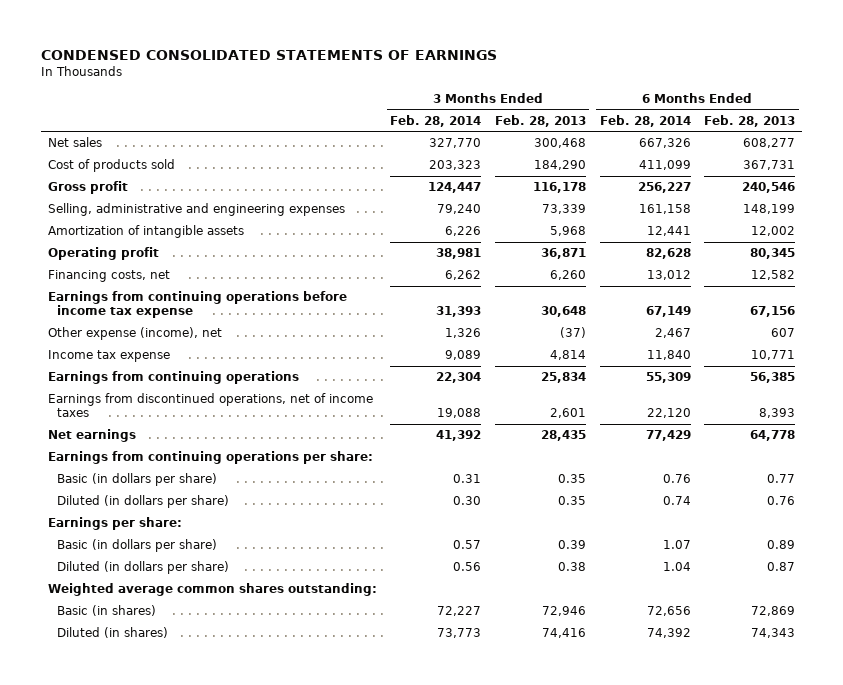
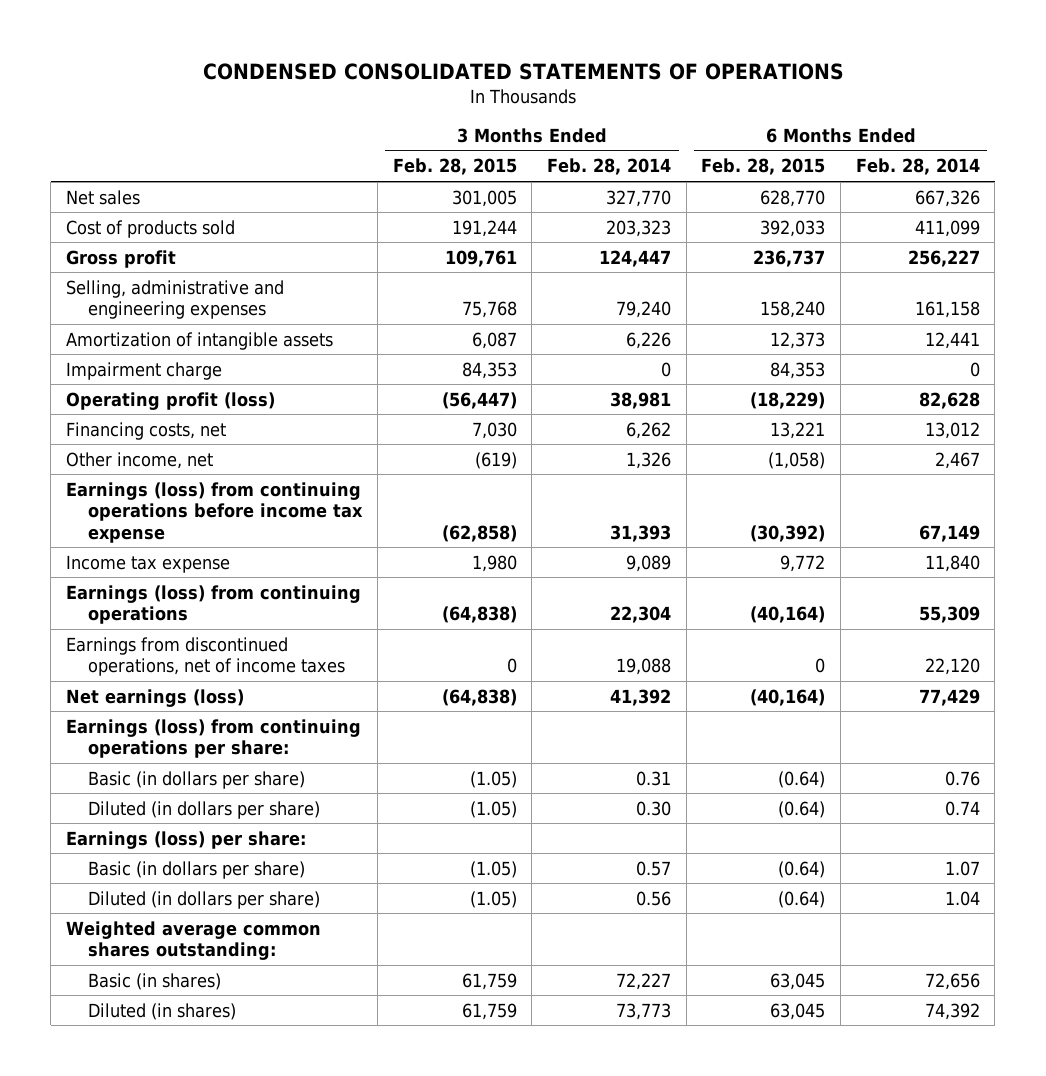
- CONDENSED CONSOLIDATED STATEMENTS OF EARNINGS
+ CONDENSED CONSOLIDATED STATEMENTS OF OPERATIONS
- | 3 Months Ended Feb. 28, 2014 | 3 Months Ended Feb. 28, 2013 | 6 Months Ended Feb. 28, 2014 | 6 Months Ended Feb. 28, 2013
+ | 3 Months Ended Feb. 28, 2015 | 3 Months Ended Feb. 28, 2014 | 6 Months Ended Feb. 28, 2015 | 6 Months Ended Feb. 28, 2014
- Operating profit | 38,981 | 36,871 | 82,628 | 80,345
+ Impairment charge | 84,353 | 0 | 84,353 | 0
+ Operating profit (loss) | (56,447) | 38,981 | (18,229) | 82,628
- Earnings from continuing operations before income tax expense | 31,393 | 30,648 | 67,149 | 67,156
- Other expense (income), net | 1,326 | (37) | 2,467 | 607
+ Other income, net | (619) | 1,326 | (1,058) | 2,467
+ Earnings (loss) from continuing operations before income tax expense | (62,858) | 31,393 | (30,392) | 67,149
- Earnings from continuing operations | 22,304 | 25,834 | 55,309 | 56,385
+ Earnings (loss) from continuing operations | (64,838) | 22,304 | (40,164) | 55,309
- Net earnings | 41,392 | 28,435 | 77,429 | 64,778
- Earnings from continuing operations per share:
+ Net earnings (loss) | (64,838) | 41,392 | (40,164) | 77,429
+ Earnings (loss) from continuing operations per share:
- Earnings per share:
+ Earnings (loss) per share:

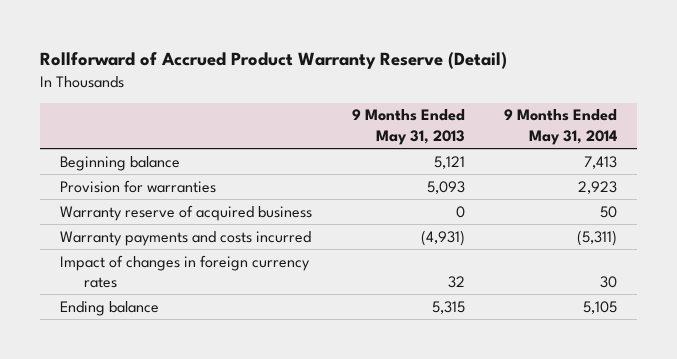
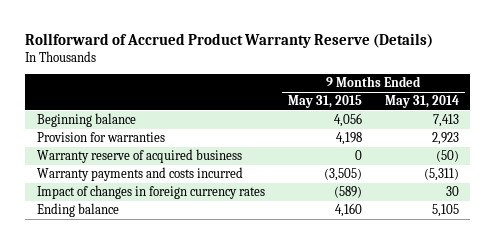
- Rollforward of Accrued Product Warranty Reserve (Detail)
+ Rollforward of Accrued Product Warranty Reserve (Details)
- | 9 Months Ended May 31, 2013 | 9 Months Ended May 31, 2014
+ | 9 Months Ended May 31, 2015 | 9 Months Ended May 31, 2014
- Warranty reserve of acquired business | 0 | 50
+ Warranty reserve of acquired business | 0 | (50)

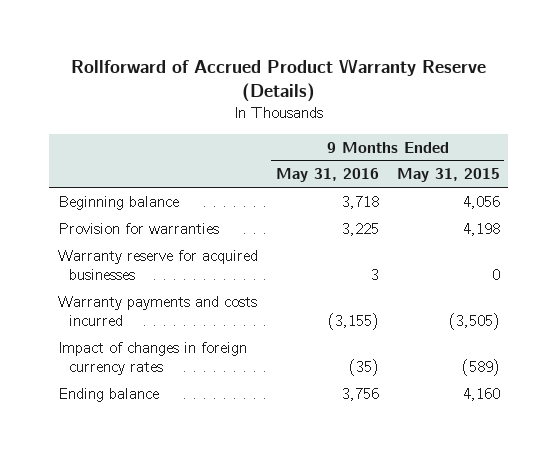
- | 9 Months Ended May 31, 2015 | 9 Months Ended May 31, 2014
+ | 9 Months Ended May 31, 2016 | 9 Months Ended May 31, 2015
- Warranty reserve of acquired business | 0 | (50)
+ Warranty reserve for acquired businesses | 3 | 0

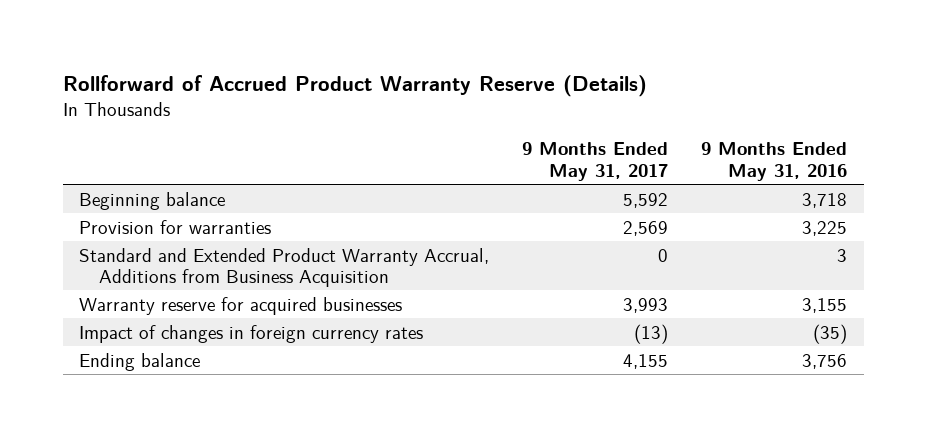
- | 9 Months Ended May 31, 2016 | 9 Months Ended May 31, 2015
+ | 9 Months Ended May 31, 2017 | 9 Months Ended May 31, 2016
- Warranty reserve for acquired businesses | 3 | 0
- Warranty payments and costs incurred | (3,155) | (3,505)
+ Standard and Extended Product Warranty Accrual, Additions from Business Acquisition | 0 | 3
+ Warranty reserve for acquired businesses | 3,993 | 3,155

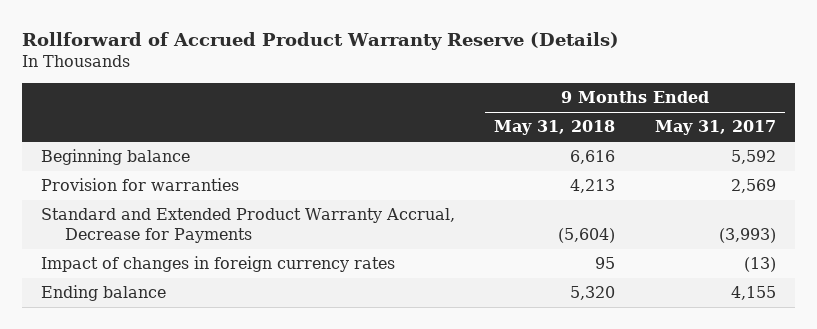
- | 9 Months Ended May 31, 2017 | 9 Months Ended May 31, 2016
+ | 9 Months Ended May 31, 2018 | 9 Months Ended May 31, 2017
- Standard and Extended Product Warranty Accrual, Additions from Business Acquisition | 0 | 3
- Warranty reserve for acquired businesses | 3,993 | 3,155
+ Standard and Extended Product Warranty Accrual, Decrease for Payments | (5,604) | (3,993)

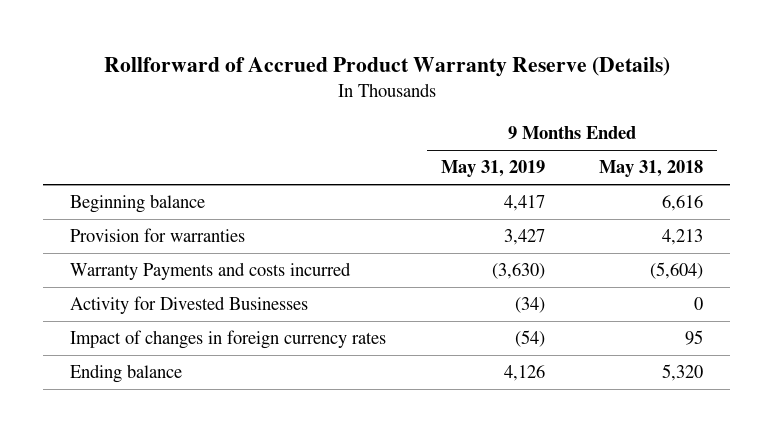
- | 9 Months Ended May 31, 2018 | 9 Months Ended May 31, 2017
+ | 9 Months Ended May 31, 2019 | 9 Months Ended May 31, 2018
- Standard and Extended Product Warranty Accrual, Decrease for Payments | (5,604) | (3,993)
+ Warranty Payments and costs incurred | (3,630) | (5,604)
+ Activity for Divested Businesses | (34) | 0

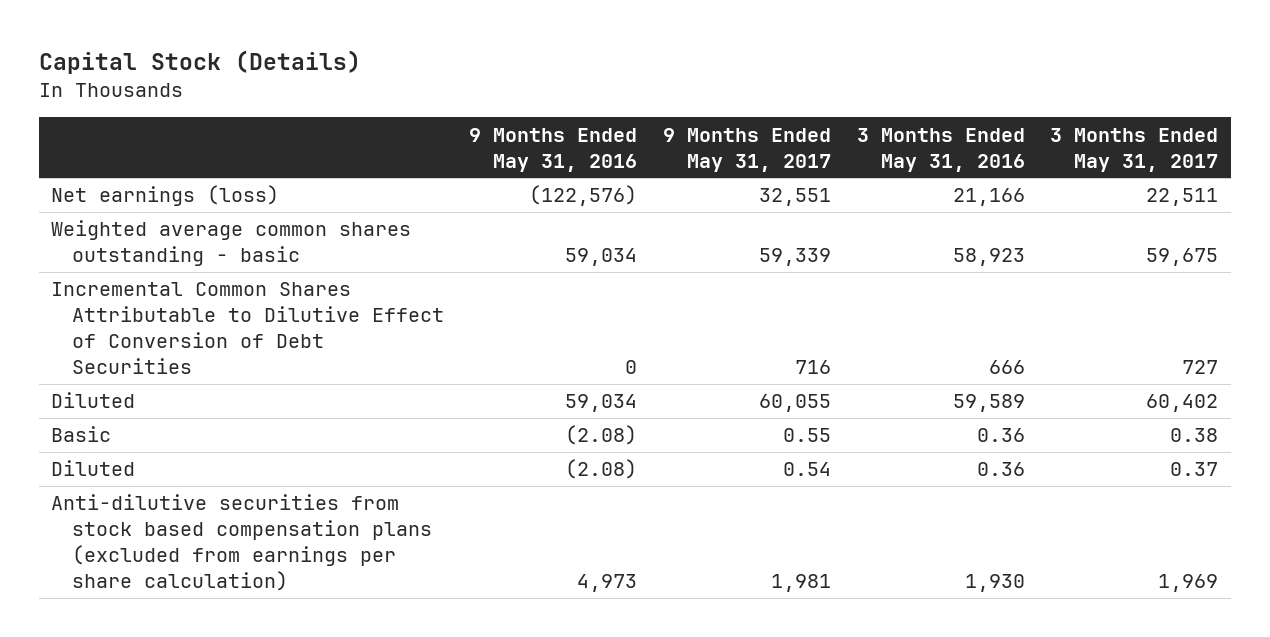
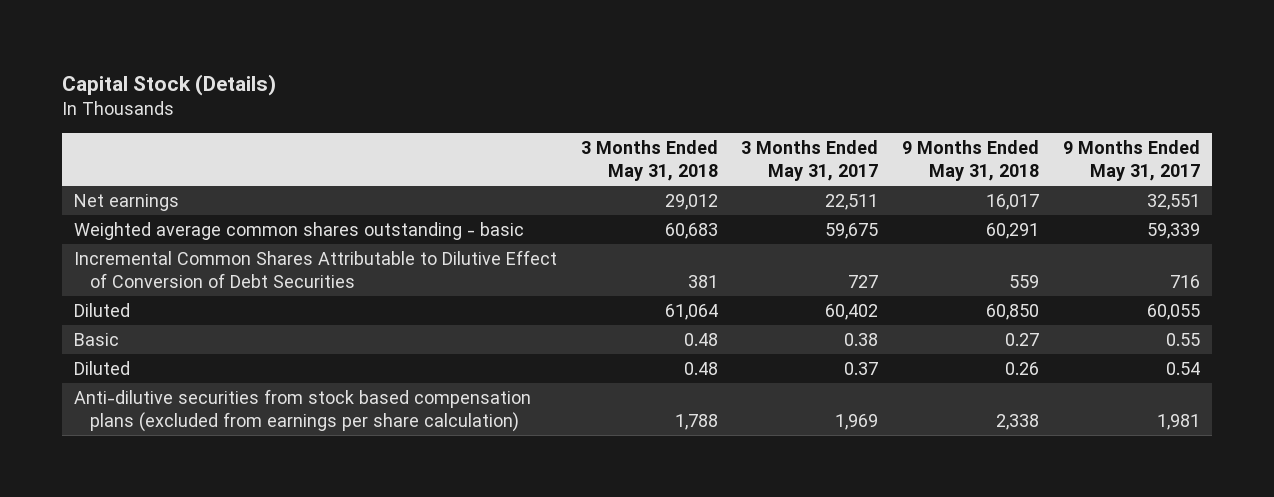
- | 9 Months Ended May 31, 2016 | 9 Months Ended May 31, 2017 | 3 Months Ended May 31, 2016 | 3 Months Ended May 31, 2017
+ | 3 Months Ended May 31, 2018 | 3 Months Ended May 31, 2017 | 9 Months Ended May 31, 2018 | 9 Months Ended May 31, 2017
- Net earnings (loss) | (122,576) | 32,551 | 21,166 | 22,511
+ Net earnings | 29,012 | 22,511 | 16,017 | 32,551

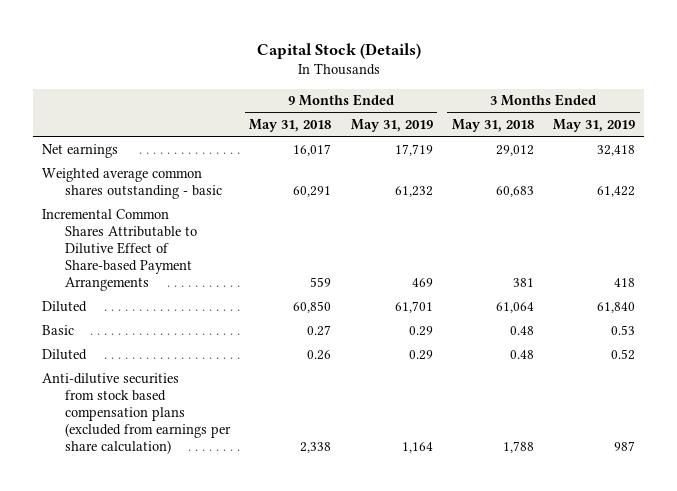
- | 3 Months Ended May 31, 2018 | 3 Months Ended May 31, 2017 | 9 Months Ended May 31, 2018 | 9 Months Ended May 31, 2017
+ | 9 Months Ended May 31, 2018 | 9 Months Ended May 31, 2019 | 3 Months Ended May 31, 2018 | 3 Months Ended May 31, 2019
- Incremental Common Shares Attributable to Dilutive Effect of Conversion of Debt Securities | 381 | 727 | 559 | 716
+ Incremental Common Shares Attributable to Dilutive Effect of Share-based Payment Arrangements | 559 | 469 | 381 | 418

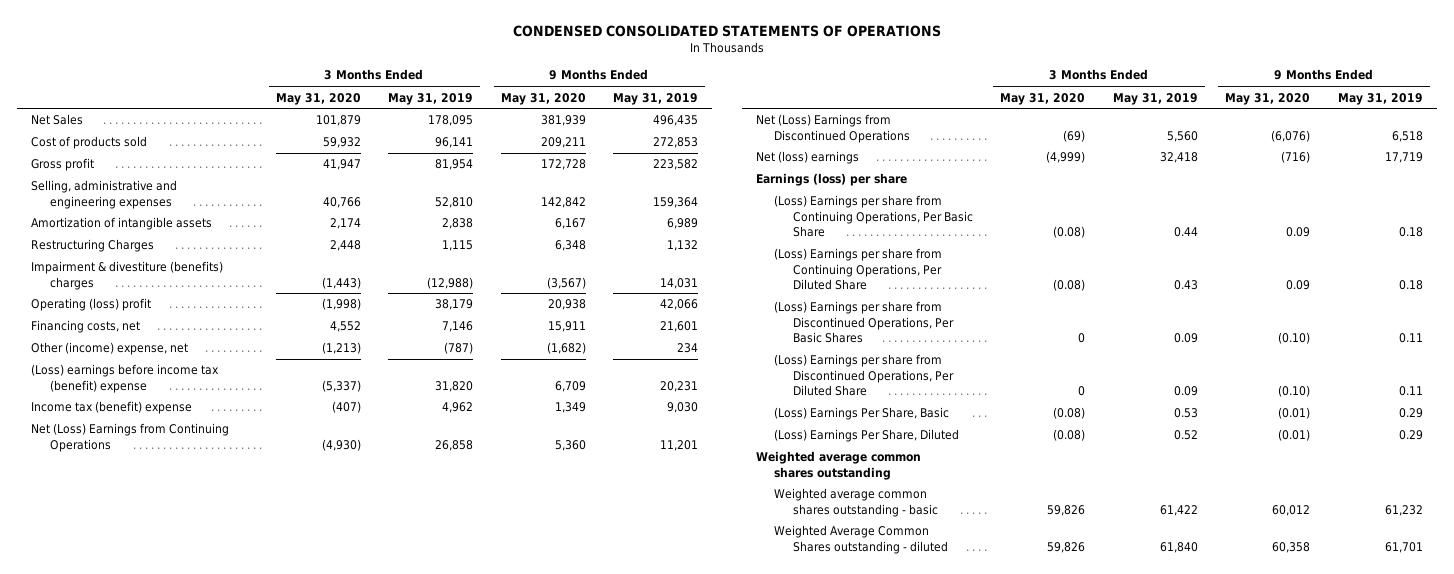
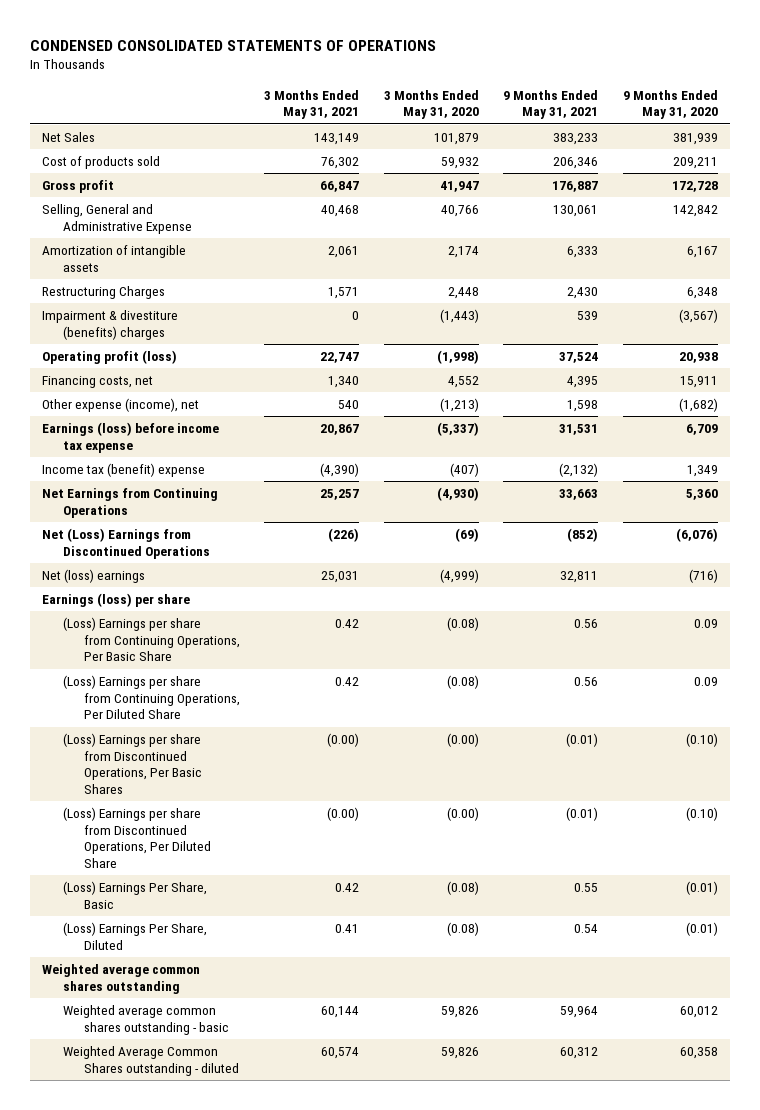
- | 3 Months Ended May 31, 2020 | 3 Months Ended May 31, 2019 | 9 Months Ended May 31, 2020 | 9 Months Ended May 31, 2019
+ | 3 Months Ended May 31, 2021 | 3 Months Ended May 31, 2020 | 9 Months Ended May 31, 2021 | 9 Months Ended May 31, 2020
- Selling, administrative and engineering expenses | 40,766 | 52,810 | 142,842 | 159,364
+ Selling, General and Administrative Expense | 40,468 | 40,766 | 130,061 | 142,842
- Operating (loss) profit | (1,998) | 38,179 | 20,938 | 42,066
+ Operating profit (loss) | 22,747 | (1,998) | 37,524 | 20,938
- Other (income) expense, net | (1,213) | (787) | (1,682) | 234
- (Loss) earnings before income tax (benefit) expense | (5,337) | 31,820 | 6,709 | 20,231
+ Other expense (income), net | 540 | (1,213) | 1,598 | (1,682)
+ Earnings (loss) before income tax expense | 20,867 | (5,337) | 31,531 | 6,709
- Net (Loss) Earnings from Continuing Operations | (4,930) | 26,858 | 5,360 | 11,201
+ Net Earnings from Continuing Operations | 25,257 | (4,930) | 33,663 | 5,360
- (Loss) Earnings per share from Discontinued Operations, Per Basic Shares | 0 | 0.09 | (0.10) | 0.11
- (Loss) Earnings per share from Discontinued Operations, Per Diluted Share | 0 | 0.09 | (0.10) | 0.11
+ (Loss) Earnings per share from Discontinued Operations, Per Basic Shares | (0.00) | (0.00) | (0.01) | (0.10)
+ (Loss) Earnings per share from Discontinued Operations, Per Diluted Share | (0.00) | (0.00) | (0.01) | (0.10)

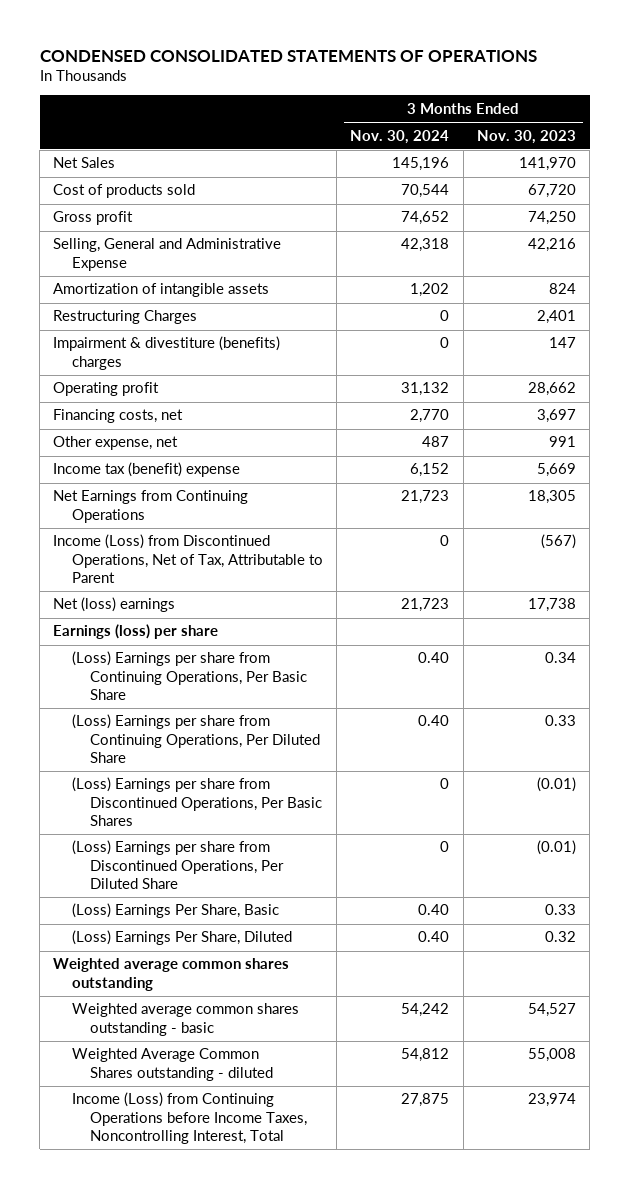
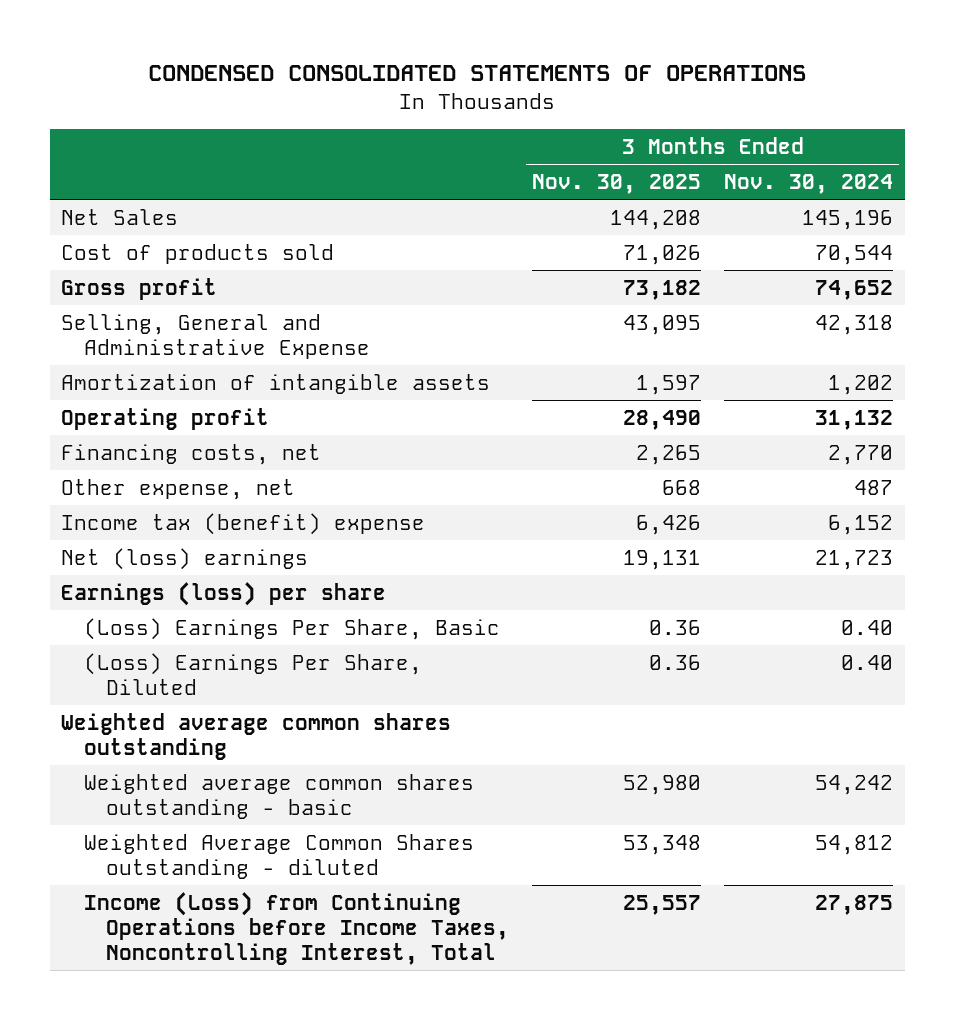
- | 3 Months Ended Nov. 30, 2024 | 3 Months Ended Nov. 30, 2023
+ | 3 Months Ended Nov. 30, 2025 | 3 Months Ended Nov. 30, 2024
- Restructuring Charges | 0 | 2,401
- Impairment & divestiture (benefits) charges | 0 | 147
- Net Earnings from Continuing Operations | 21,723 | 18,305
- Income (Loss) from Discontinued Operations, Net of Tax, Attributable to Parent | 0 | (567)
- (Loss) Earnings per share from Continuing Operations, Per Basic Share | 0.40 | 0.34
- (Loss) Earnings per share from Continuing Operations, Per Diluted Share | 0.40 | 0.33
- (Loss) Earnings per share from Discontinued Operations, Per Basic Shares | 0 | (0.01)
- (Loss) Earnings per share from Discontinued Operations, Per Diluted Share | 0 | (0.01)

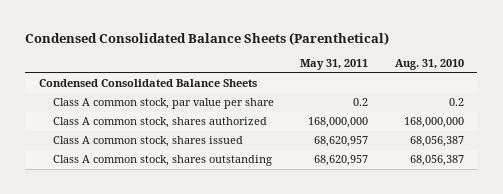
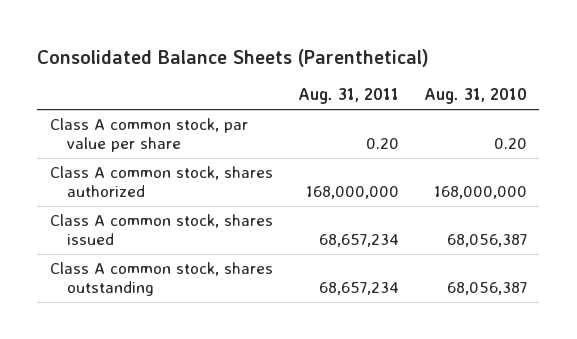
- Condensed Consolidated Balance Sheets (Parenthetical)
+ Consolidated Balance Sheets (Parenthetical)
- | May 31, 2011 | Aug. 31, 2010
+ | Aug. 31, 2011 | Aug. 31, 2010
- Condensed Consolidated Balance Sheets
- Class A common stock, par value per share | 0.2 | 0.2
+ Class A common stock, par value per share | 0.20 | 0.20

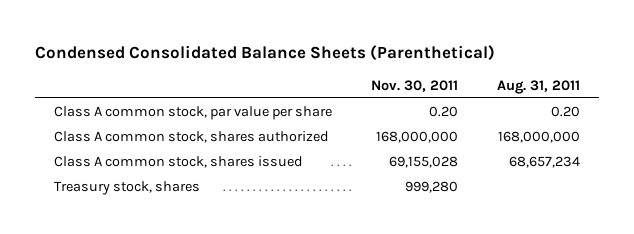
- Consolidated Balance Sheets (Parenthetical)
+ Condensed Consolidated Balance Sheets (Parenthetical)
- | Aug. 31, 2011 | Aug. 31, 2010
+ | Nov. 30, 2011 | Aug. 31, 2011
- Class A common stock, shares outstanding | 68,657,234 | 68,056,387
+ Treasury stock, shares | 999,280 |

